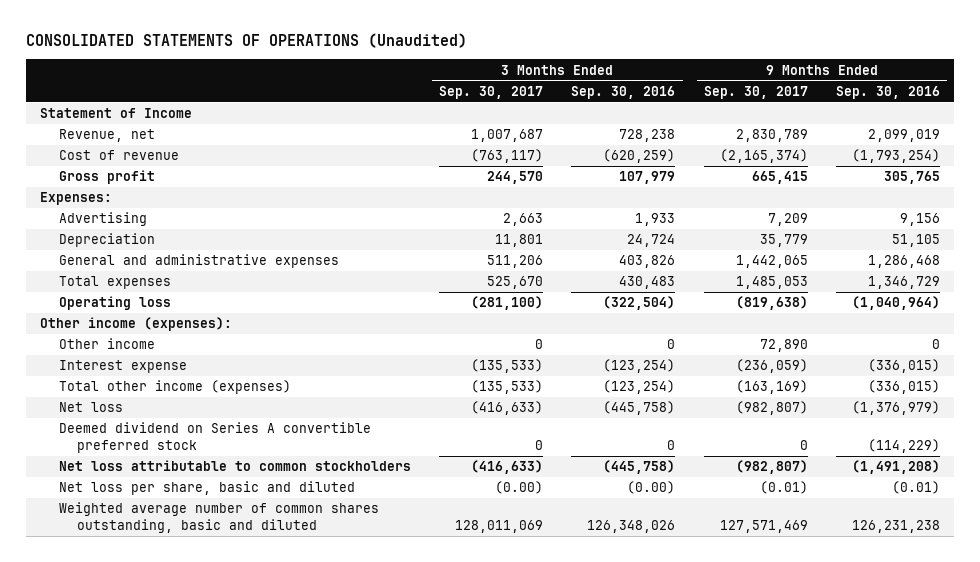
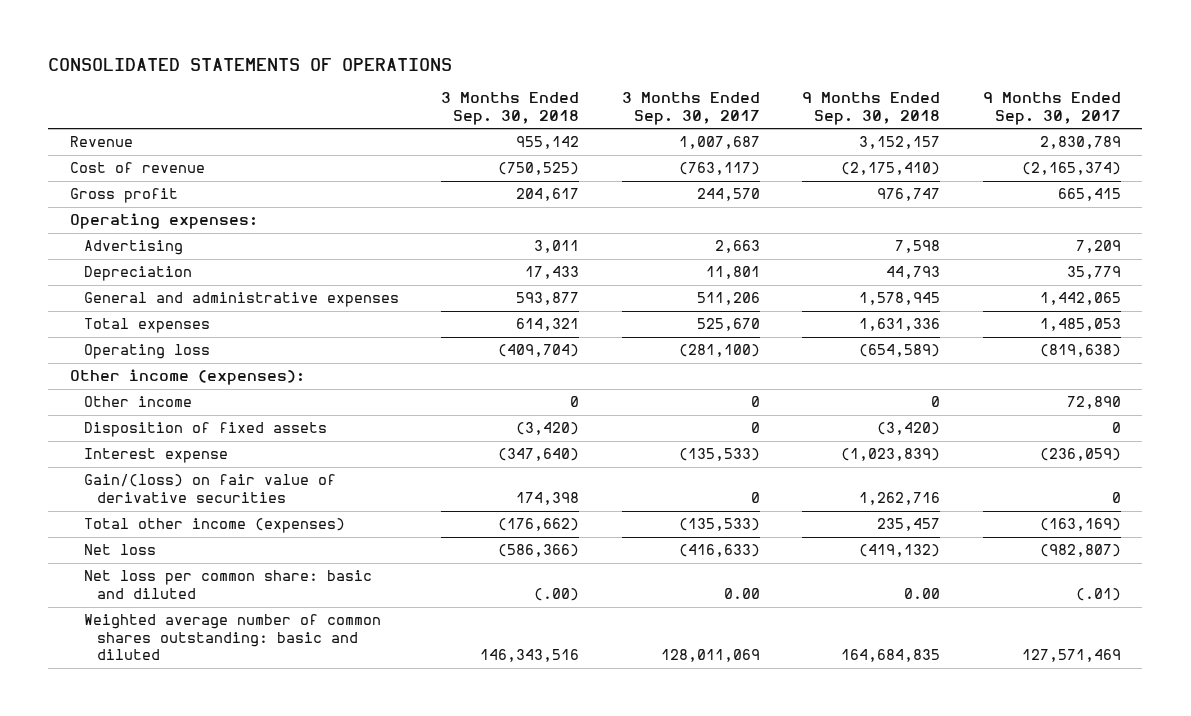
- CONSOLIDATED STATEMENTS OF OPERATIONS (Unaudited)
+ CONSOLIDATED STATEMENTS OF OPERATIONS
- | 3 Months Ended Sep. 30, 2017 | 3 Months Ended Sep. 30, 2016 | 9 Months Ended Sep. 30, 2017 | 9 Months Ended Sep. 30, 2016
+ | 3 Months Ended Sep. 30, 2018 | 3 Months Ended Sep. 30, 2017 | 9 Months Ended Sep. 30, 2018 | 9 Months Ended Sep. 30, 2017
- Statement of Income
- Revenue, net | 1,007,687 | 728,238 | 2,830,789 | 2,099,019
+ Revenue | 955,142 | 1,007,687 | 3,152,157 | 2,830,789
- Expenses:
+ Operating expenses:
+ Disposition of fixed assets | (3,420) | 0 | (3,420) | 0
+ Gain/(loss) on fair value of derivative securities | 174,398 | 0 | 1,262,716 | 0
- Deemed dividend on Series A convertible preferred stock | 0 | 0 | 0 | (114,229)
- Net loss attributable to common stockholders | (416,633) | (445,758) | (982,807) | (1,491,208)
- Net loss per share, basic and diluted | (0.00) | (0.00) | (0.01) | (0.01)
- Weighted average number of common shares outstanding, basic and diluted | 128,011,069 | 126,348,026 | 127,571,469 | 126,231,238
+ Net loss per common share: basic and diluted | (.00) | 0.00 | 0.00 | (.01)
+ Weighted average number of common shares outstanding: basic and diluted | 146,343,516 | 128,011,069 | 164,684,835 | 127,571,469

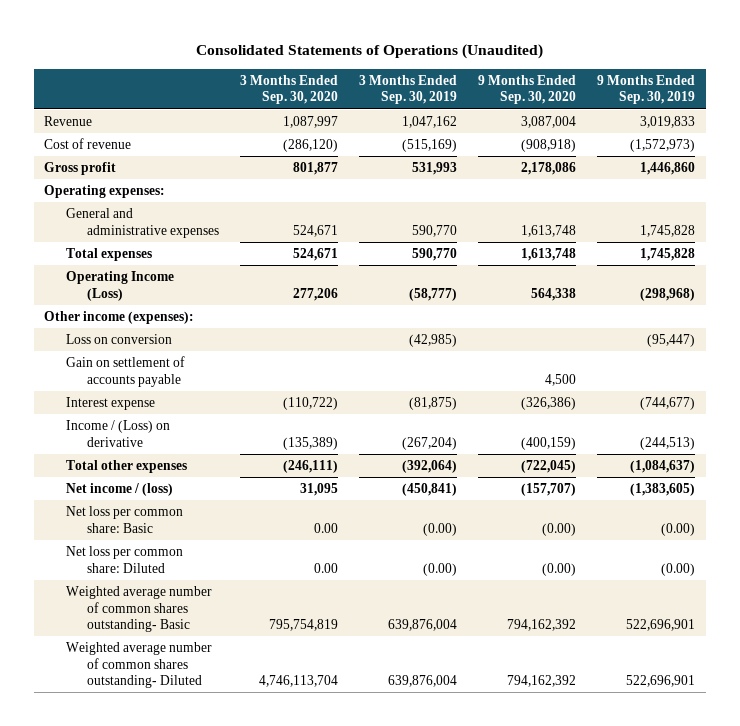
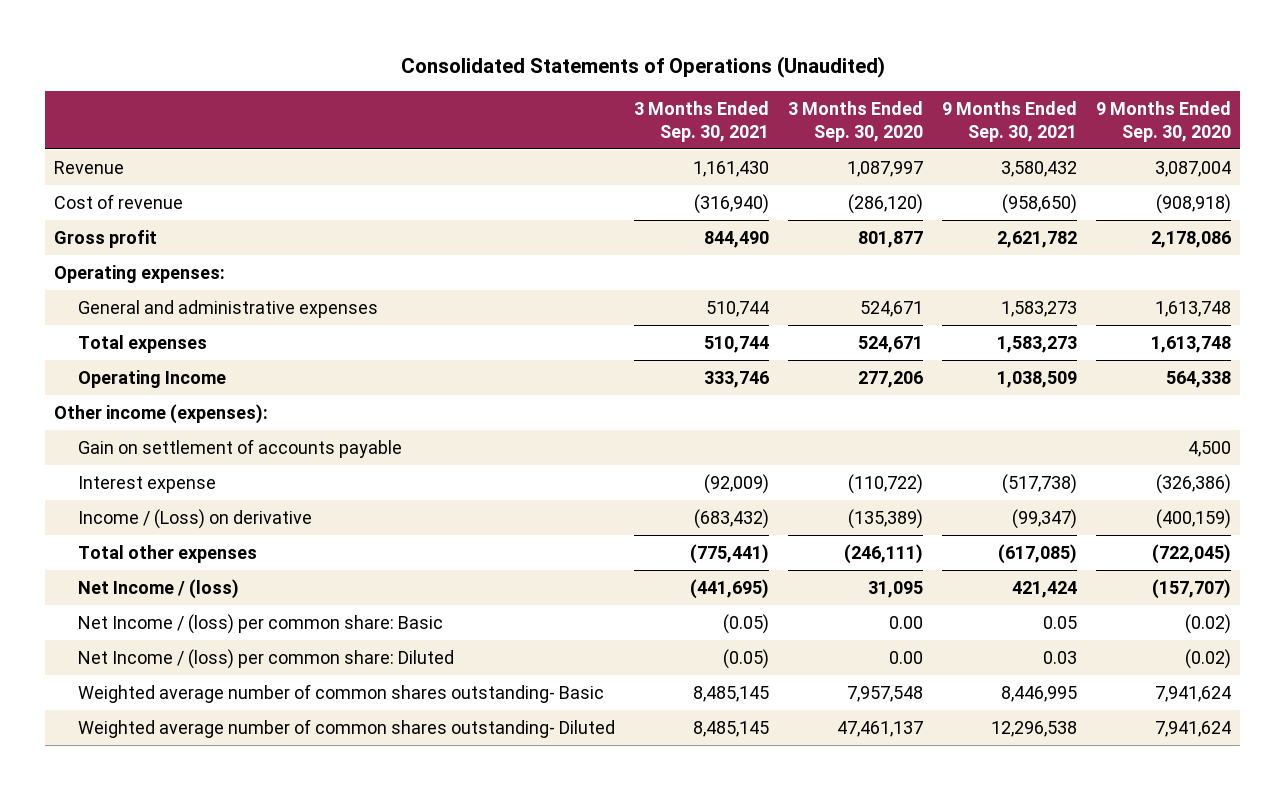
- | 3 Months Ended Sep. 30, 2020 | 3 Months Ended Sep. 30, 2019 | 9 Months Ended Sep. 30, 2020 | 9 Months Ended Sep. 30, 2019
+ | 3 Months Ended Sep. 30, 2021 | 3 Months Ended Sep. 30, 2020 | 9 Months Ended Sep. 30, 2021 | 9 Months Ended Sep. 30, 2020
- Operating Income (Loss) | 277,206 | (58,777) | 564,338 | (298,968)
+ Operating Income | 333,746 | 277,206 | 1,038,509 | 564,338
- Loss on conversion | | (42,985) | | (95,447)
- Net income / (loss) | 31,095 | (450,841) | (157,707) | (1,383,605)
- Net loss per common share: Basic | 0.00 | (0.00) | (0.00) | (0.00)
- Net loss per common share: Diluted | 0.00 | (0.00) | (0.00) | (0.00)
- Weighted average number of common shares outstanding- Basic | 795,754,819 | 639,876,004 | 794,162,392 | 522,696,901
- Weighted average number of common shares outstanding- Diluted | 4,746,113,704 | 639,876,004 | 794,162,392 | 522,696,901
+ Net Income / (loss) | (441,695) | 31,095 | 421,424 | (157,707)
+ Net Income / (loss) per common share: Basic | (0.05) | 0.00 | 0.05 | (0.02)
+ Net Income / (loss) per common share: Diluted | (0.05) | 0.00 | 0.03 | (0.02)
+ Weighted average number of common shares outstanding- Basic | 8,485,145 | 7,957,548 | 8,446,995 | 7,941,624
+ Weighted average number of common shares outstanding- Diluted | 8,485,145 | 47,461,137 | 12,296,538 | 7,941,624

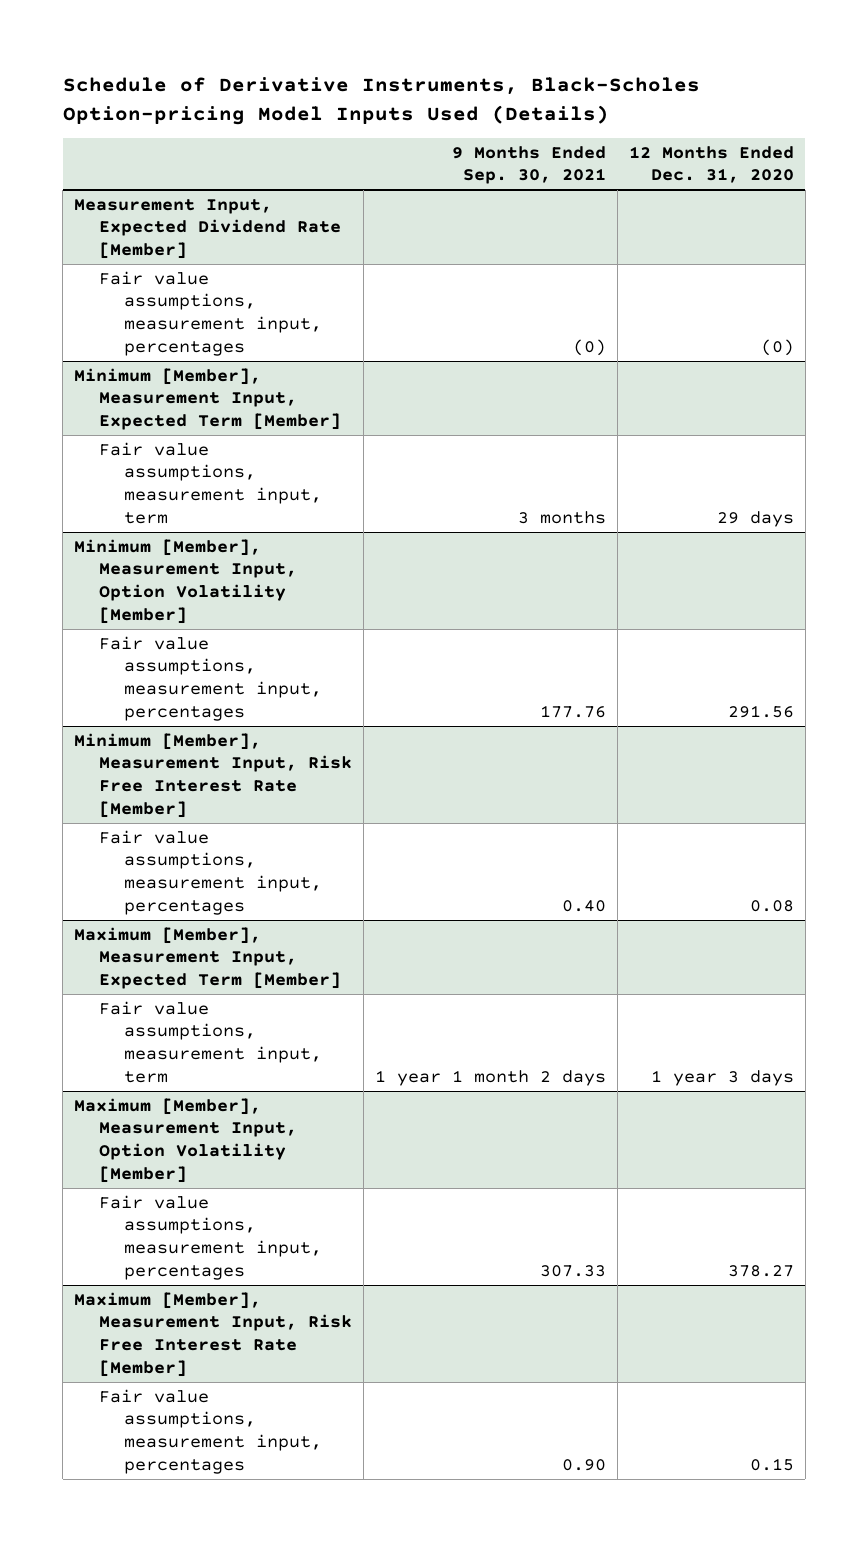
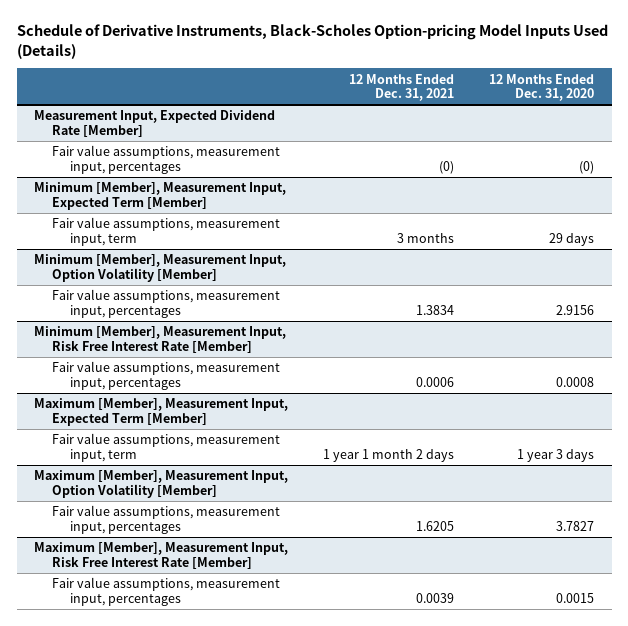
- | 9 Months Ended Sep. 30, 2021 | 12 Months Ended Dec. 31, 2020
+ | 12 Months Ended Dec. 31, 2021 | 12 Months Ended Dec. 31, 2020
@ Minimum [Member], Measurement Input, Option Volatility [Member]
- Fair value assumptions, measurement input, percentages | 177.76 | 291.56
+ Fair value assumptions, measurement input, percentages | 1.3834 | 2.9156
@ Minimum [Member], Measurement Input, Risk Free Interest Rate [Member]
- Fair value assumptions, measurement input, percentages | 0.40 | 0.08
+ Fair value assumptions, measurement input, percentages | 0.0006 | 0.0008
@ Maximum [Member], Measurement Input, Option Volatility [Member]
- Fair value assumptions, measurement input, percentages | 307.33 | 378.27
+ Fair value assumptions, measurement input, percentages | 1.6205 | 3.7827
@ Maximum [Member], Measurement Input, Risk Free Interest Rate [Member]
- Fair value assumptions, measurement input, percentages | 0.90 | 0.15
+ Fair value assumptions, measurement input, percentages | 0.0039 | 0.0015

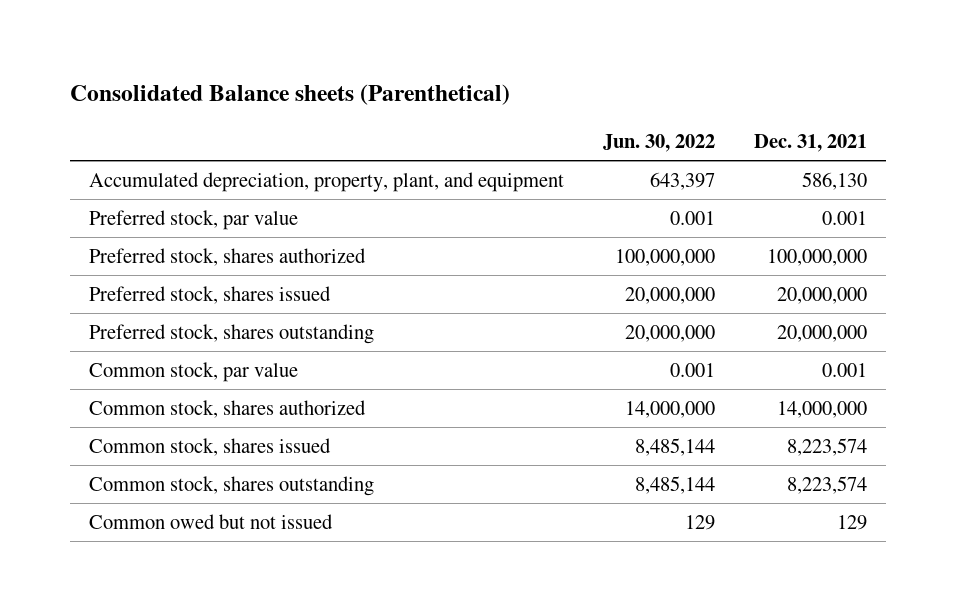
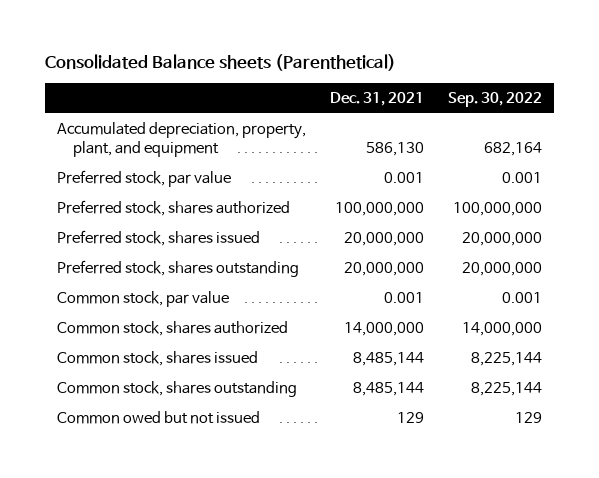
- | Jun. 30, 2022 | Dec. 31, 2021
+ | Dec. 31, 2021 | Sep. 30, 2022
- Common stock, shares issued | 8,485,144 | 8,223,574
- Common stock, shares outstanding | 8,485,144 | 8,223,574
+ Common stock, shares issued | 8,485,144 | 8,225,144
+ Common stock, shares outstanding | 8,485,144 | 8,225,144

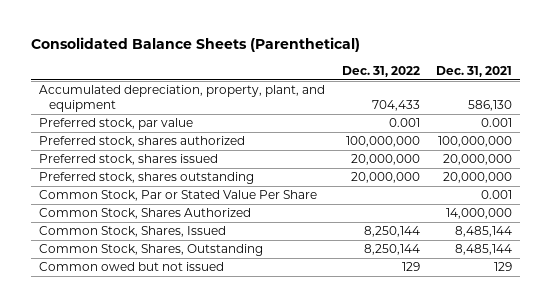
- Consolidated Balance sheets (Parenthetical)
+ Consolidated Balance Sheets (Parenthetical)
- | Dec. 31, 2021 | Sep. 30, 2022
+ | Dec. 31, 2022 | Dec. 31, 2021
- Common stock, par value | 0.001 | 0.001
- Common stock, shares authorized | 14,000,000 | 14,000,000
- Common stock, shares issued | 8,485,144 | 8,225,144
- Common stock, shares outstanding | 8,485,144 | 8,225,144
+ Common Stock, Par or Stated Value Per Share | | 0.001
+ Common Stock, Shares Authorized | | 14,000,000
+ Common Stock, Shares, Issued | 8,250,144 | 8,485,144
+ Common Stock, Shares, Outstanding | 8,250,144 | 8,485,144

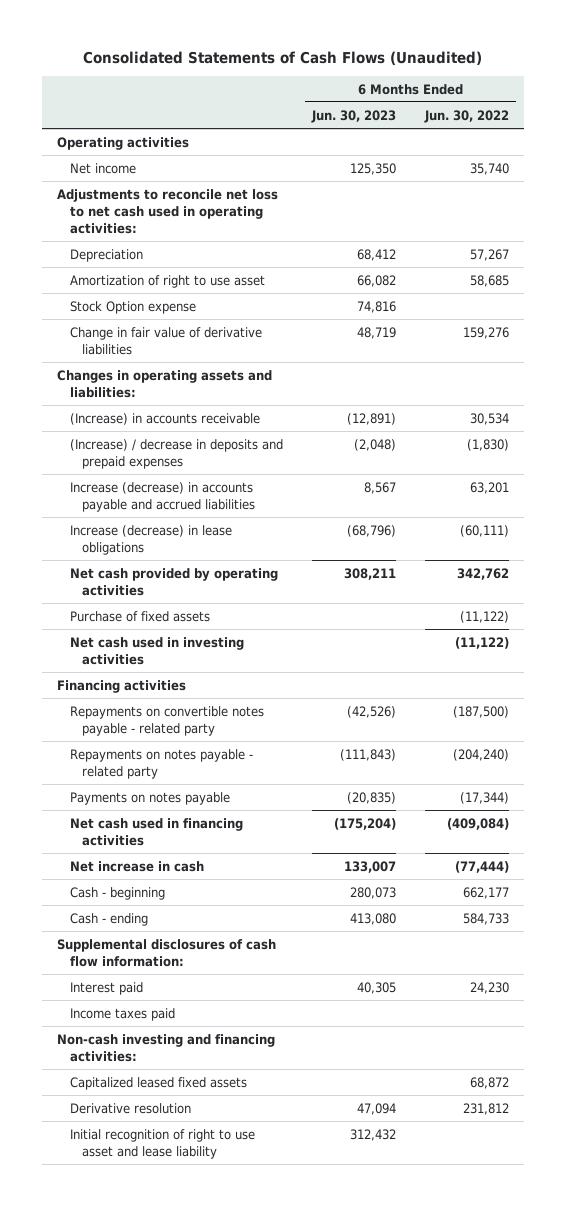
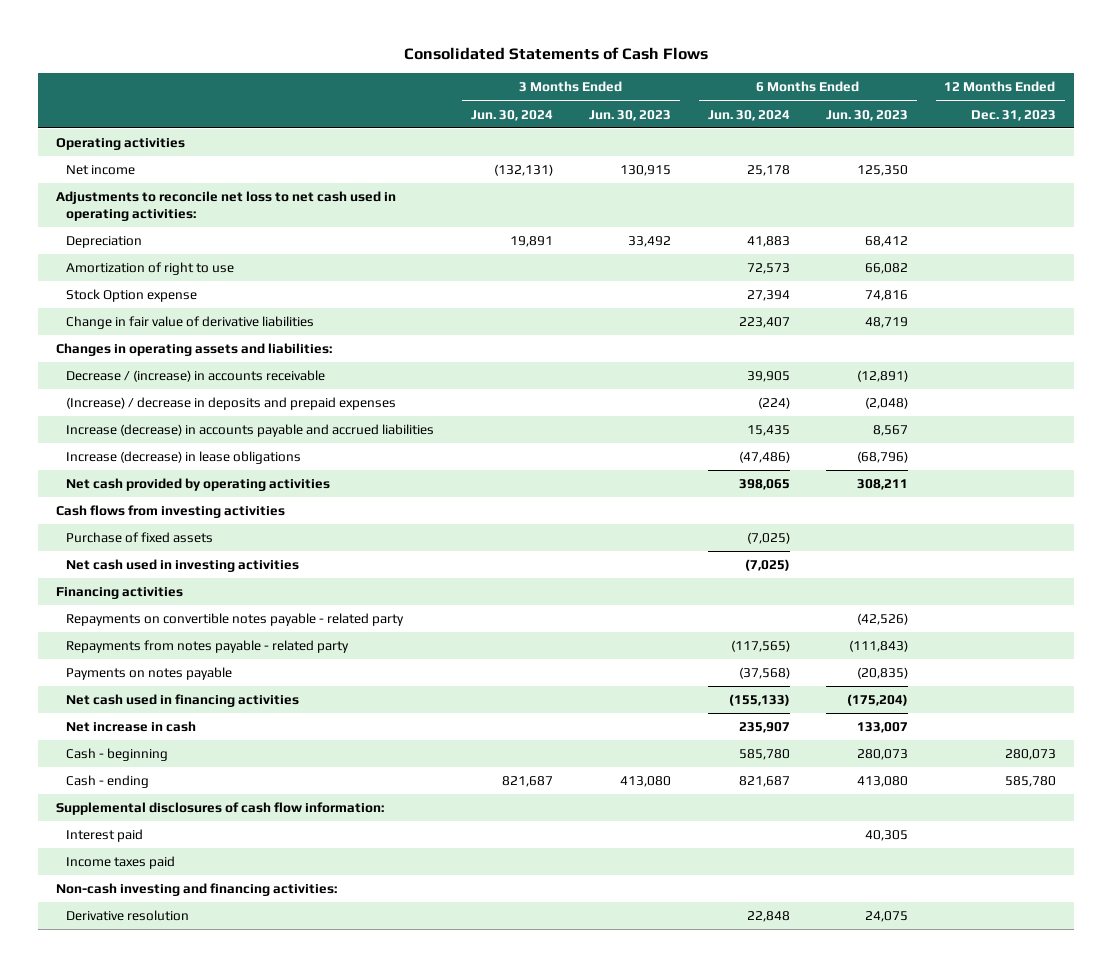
- Consolidated Statements of Cash Flows (Unaudited)
+ Consolidated Statements of Cash Flows
- | 6 Months Ended Jun. 30, 2023 | 6 Months Ended Jun. 30, 2022
+ | 3 Months Ended Jun. 30, 2024 | 3 Months Ended Jun. 30, 2023 | 6 Months Ended Jun. 30, 2024 | 6 Months Ended Jun. 30, 2023 | 12 Months Ended Dec. 31, 2023
- Amortization of right to use asset | 66,082 | 58,685
+ Amortization of right to use | | | 72,573 | 66,082 |
- (Increase) in accounts receivable | (12,891) | 30,534
+ Decrease / (increase) in accounts receivable | | | 39,905 | (12,891) |
+ Cash flows from investing activities
- Repayments on notes payable - related party | (111,843) | (204,240)
+ Repayments from notes payable - related party | | | (117,565) | (111,843) |
- Capitalized leased fixed assets | | 68,872
- Derivative resolution | 47,094 | 231,812
- Initial recognition of right to use asset and lease liability | 312,432 |
+ Derivative resolution | | | 22,848 | 24,075 |

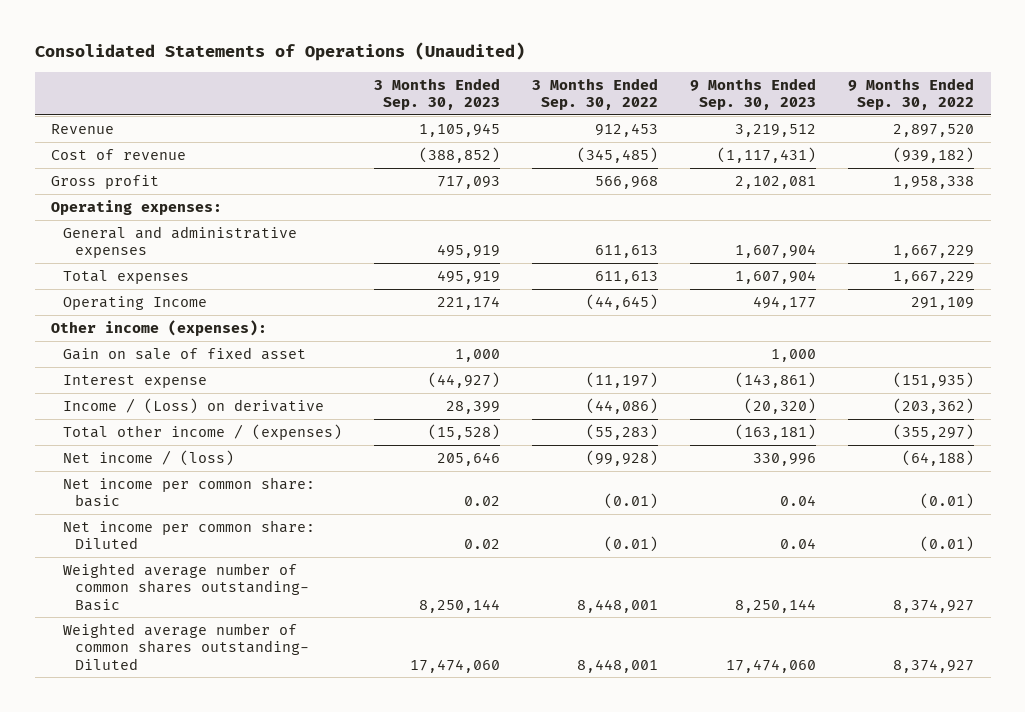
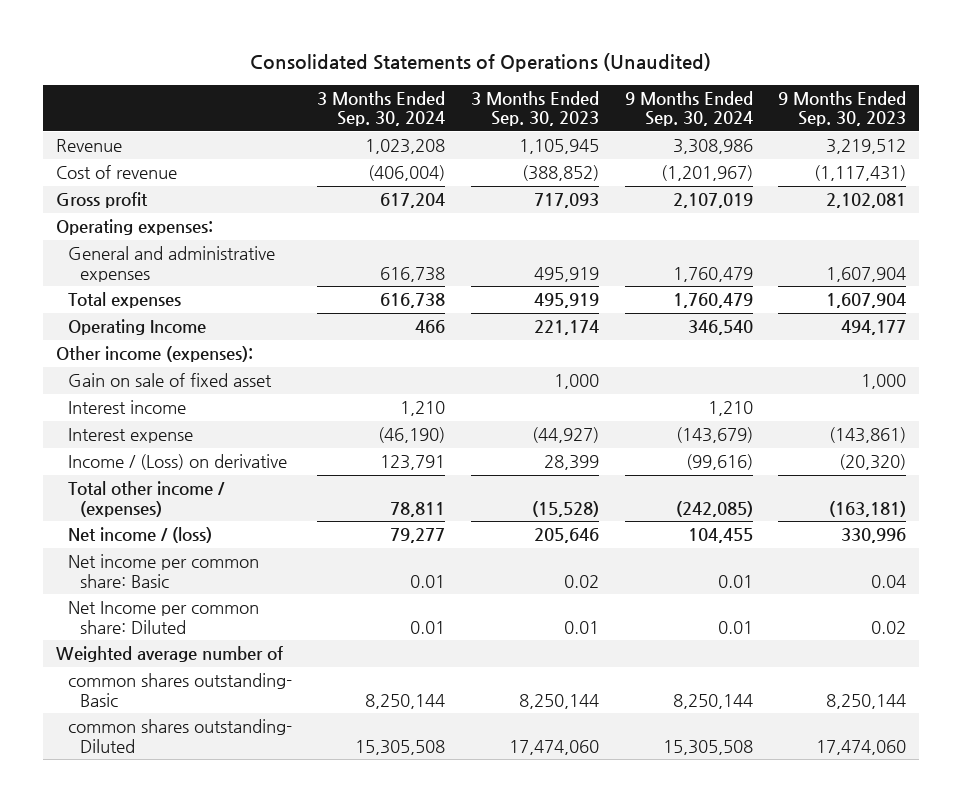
- | 3 Months Ended Sep. 30, 2023 | 3 Months Ended Sep. 30, 2022 | 9 Months Ended Sep. 30, 2023 | 9 Months Ended Sep. 30, 2022
+ | 3 Months Ended Sep. 30, 2024 | 3 Months Ended Sep. 30, 2023 | 9 Months Ended Sep. 30, 2024 | 9 Months Ended Sep. 30, 2023
+ Interest income | 1,210 | | 1,210 |
- Net income per common share: basic | 0.02 | (0.01) | 0.04 | (0.01)
- Net income per common share: Diluted | 0.02 | (0.01) | 0.04 | (0.01)
- Weighted average number of common shares outstanding- Basic | 8,250,144 | 8,448,001 | 8,250,144 | 8,374,927
- Weighted average number of common shares outstanding- Diluted | 17,474,060 | 8,448,001 | 17,474,060 | 8,374,927
+ Net income per common share: Basic | 0.01 | 0.02 | 0.01 | 0.04
+ Net Income per common share: Diluted | 0.01 | 0.01 | 0.01 | 0.02
+ Weighted average number of
+ common shares outstanding- Basic | 8,250,144 | 8,250,144 | 8,250,144 | 8,250,144
+ common shares outstanding- Diluted | 15,305,508 | 17,474,060 | 15,305,508 | 17,474,060

